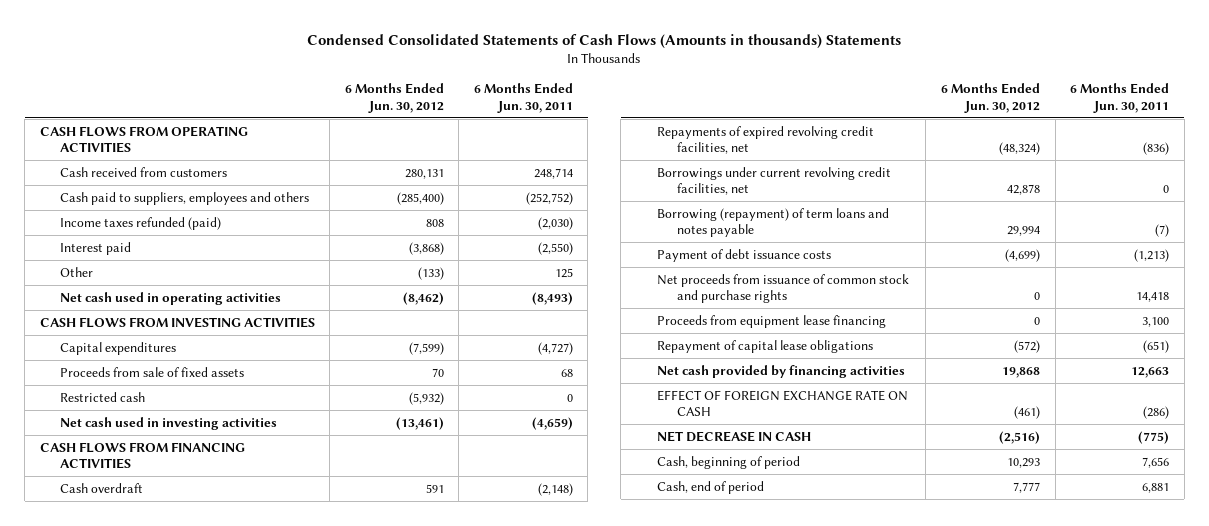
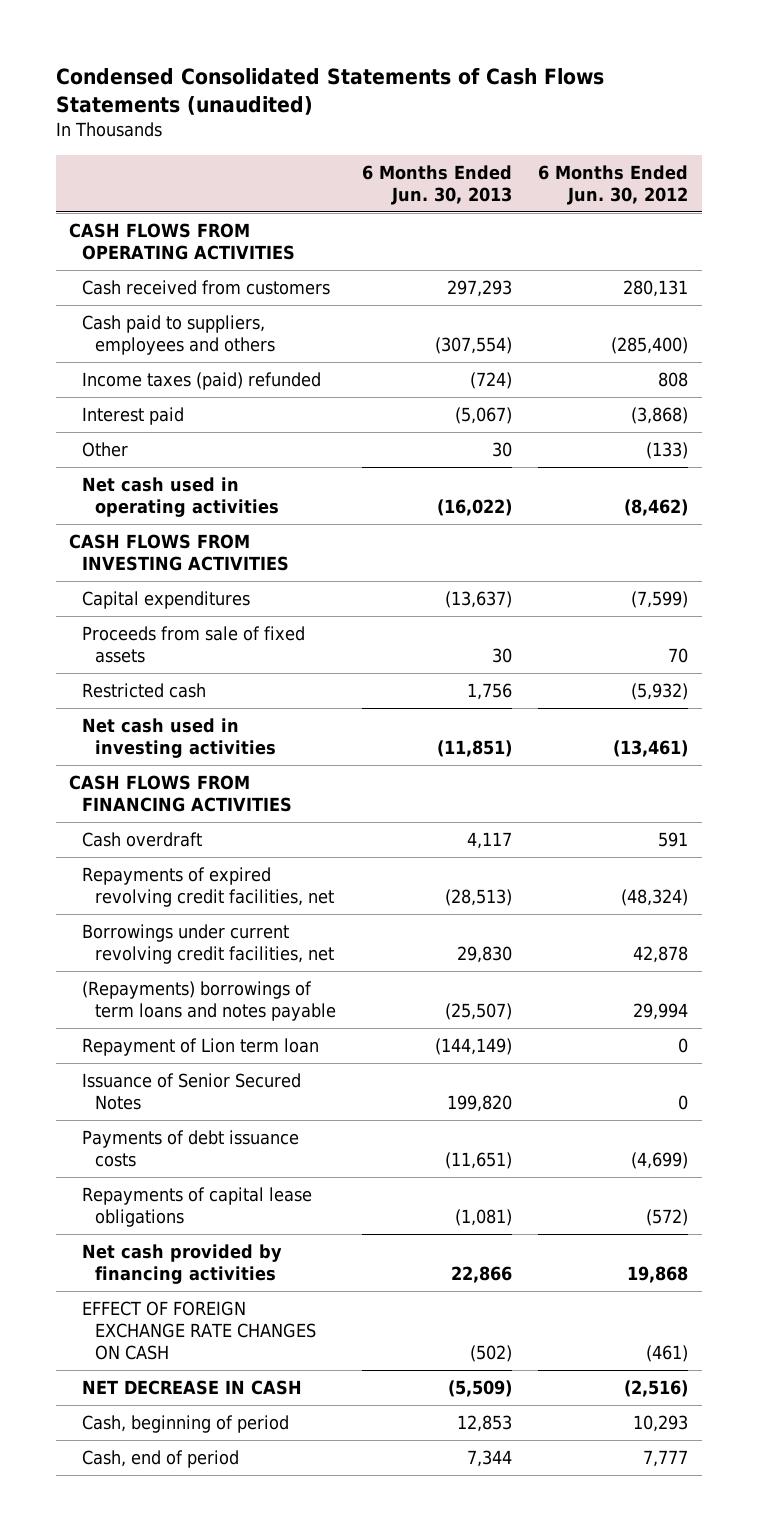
- Condensed Consolidated Statements of Cash Flows (Amounts in thousands) Statements
+ Condensed Consolidated Statements of Cash Flows Statements (unaudited)
- | 6 Months Ended Jun. 30, 2012 | 6 Months Ended Jun. 30, 2011
+ | 6 Months Ended Jun. 30, 2013 | 6 Months Ended Jun. 30, 2012
- Income taxes refunded (paid) | 808 | (2,030)
+ Income taxes (paid) refunded | (724) | 808
- Borrowing (repayment) of term loans and notes payable | 29,994 | (7)
- Payment of debt issuance costs | (4,699) | (1,213)
- Net proceeds from issuance of common stock and purchase rights | 0 | 14,418
- Proceeds from equipment lease financing | 0 | 3,100
- Repayment of capital lease obligations | (572) | (651)
+ (Repayments) borrowings of term loans and notes payable | (25,507) | 29,994
+ Repayment of Lion term loan | (144,149) | 0
+ Issuance of Senior Secured Notes | 199,820 | 0
+ Payments of debt issuance costs | (11,651) | (4,699)
+ Repayments of capital lease obligations | (1,081) | (572)
- EFFECT OF FOREIGN EXCHANGE RATE ON CASH | (461) | (286)
+ EFFECT OF FOREIGN EXCHANGE RATE CHANGES ON CASH | (502) | (461)

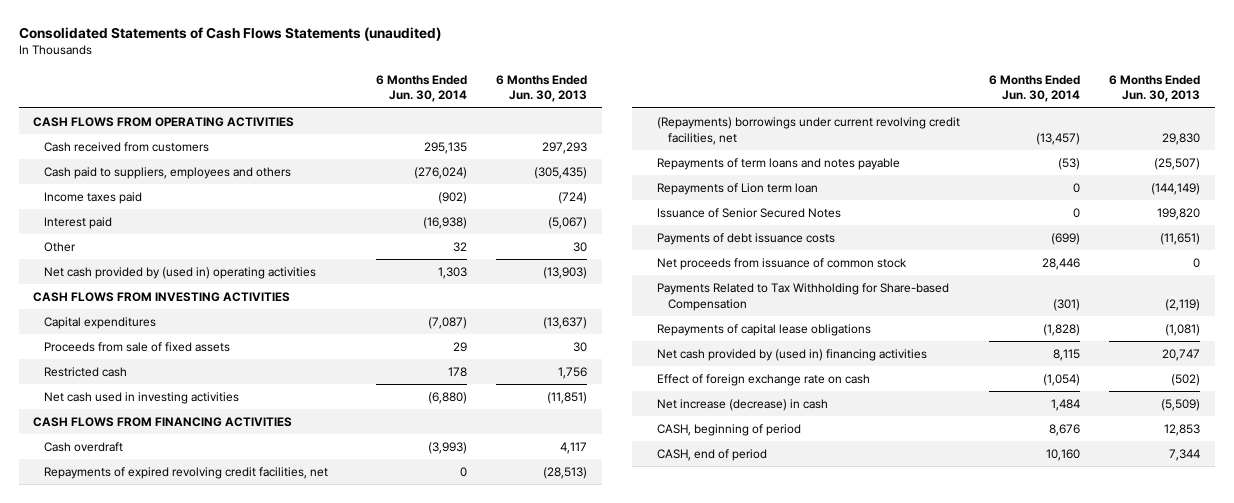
- Condensed Consolidated Statements of Cash Flows Statements (unaudited)
+ Consolidated Statements of Cash Flows Statements (unaudited)
- | 6 Months Ended Jun. 30, 2013 | 6 Months Ended Jun. 30, 2012
+ | 6 Months Ended Jun. 30, 2014 | 6 Months Ended Jun. 30, 2013
- Cash paid to suppliers, employees and others | (307,554) | (285,400)
- Income taxes (paid) refunded | (724) | 808
+ Cash paid to suppliers, employees and others | (276,024) | (305,435)
+ Income taxes paid | (902) | (724)
- Net cash used in operating activities | (16,022) | (8,462)
+ Net cash provided by (used in) operating activities | 1,303 | (13,903)
- Borrowings under current revolving credit facilities, net | 29,830 | 42,878
- (Repayments) borrowings of term loans and notes payable | (25,507) | 29,994
- Repayment of Lion term loan | (144,149) | 0
+ (Repayments) borrowings under current revolving credit facilities, net | (13,457) | 29,830
+ Repayments of term loans and notes payable | (53) | (25,507)
+ Repayments of Lion term loan | 0 | (144,149)
+ Net proceeds from issuance of common stock | 28,446 | 0
+ Payments Related to Tax Withholding for Share-based Compensation | (301) | (2,119)
- Net cash provided by financing activities | 22,866 | 19,868
- EFFECT OF FOREIGN EXCHANGE RATE CHANGES ON CASH | (502) | (461)
- NET DECREASE IN CASH | (5,509) | (2,516)
- Cash, beginning of period | 12,853 | 10,293
- Cash, end of period | 7,344 | 7,777
+ Net cash provided by (used in) financing activities | 8,115 | 20,747
+ Effect of foreign exchange rate on cash | (1,054) | (502)
+ Net increase (decrease) in cash | 1,484 | (5,509)
+ CASH, beginning of period | 8,676 | 12,853
+ CASH, end of period | 10,160 | 7,344

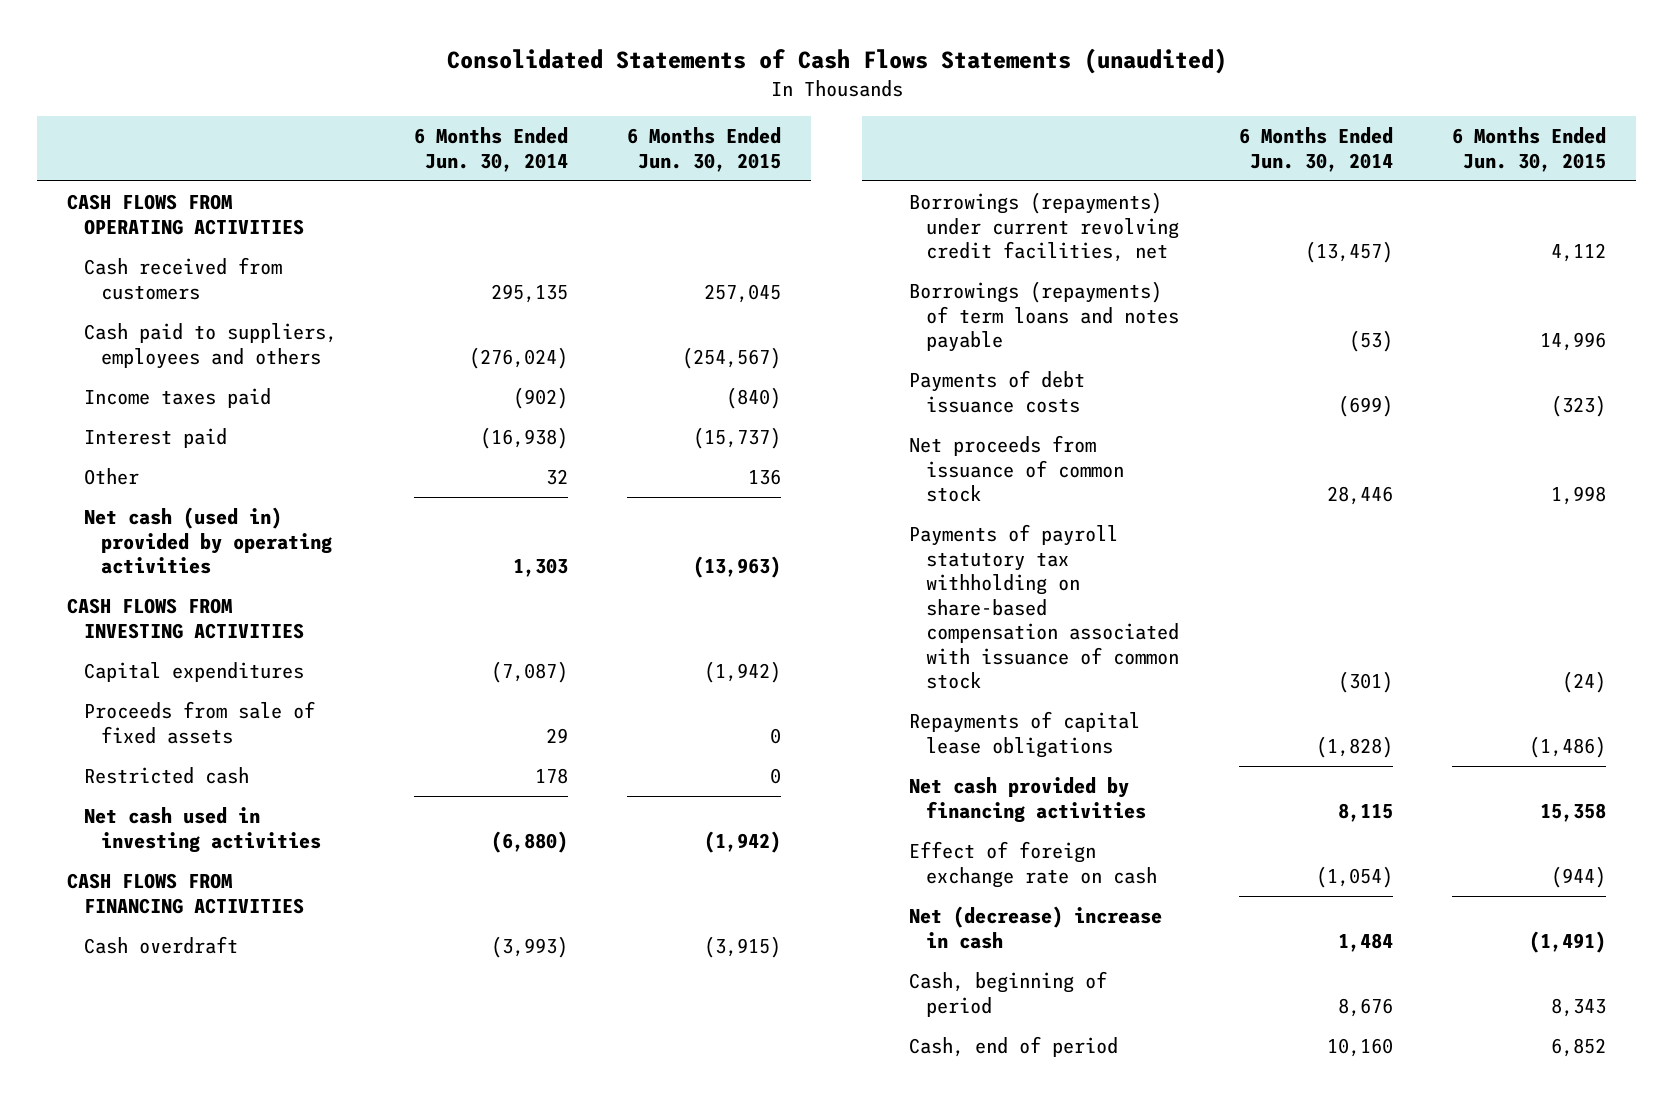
- | 6 Months Ended Jun. 30, 2014 | 6 Months Ended Jun. 30, 2013
+ | 6 Months Ended Jun. 30, 2014 | 6 Months Ended Jun. 30, 2015
- Net cash provided by (used in) operating activities | 1,303 | (13,903)
+ Net cash (used in) provided by operating activities | 1,303 | (13,963)
- Repayments of expired revolving credit facilities, net | 0 | (28,513)
- (Repayments) borrowings under current revolving credit facilities, net | (13,457) | 29,830
- Repayments of term loans and notes payable | (53) | (25,507)
- Repayments of Lion term loan | 0 | (144,149)
- Issuance of Senior Secured Notes | 0 | 199,820
+ Borrowings (repayments) under current revolving credit facilities, net | (13,457) | 4,112
+ Borrowings (repayments) of term loans and notes payable | (53) | 14,996
- Payments Related to Tax Withholding for Share-based Compensation | (301) | (2,119)
+ Payments of payroll statutory tax withholding on share-based compensation associated with issuance of common stock | (301) | (24)
- Net cash provided by (used in) financing activities | 8,115 | 20,747
+ Net cash provided by financing activities | 8,115 | 15,358
- Net increase (decrease) in cash | 1,484 | (5,509)
- CASH, beginning of period | 8,676 | 12,853
- CASH, end of period | 10,160 | 7,344
+ Net (decrease) increase in cash | 1,484 | (1,491)
+ Cash, beginning of period | 8,676 | 8,343
+ Cash, end of period | 10,160 | 6,852

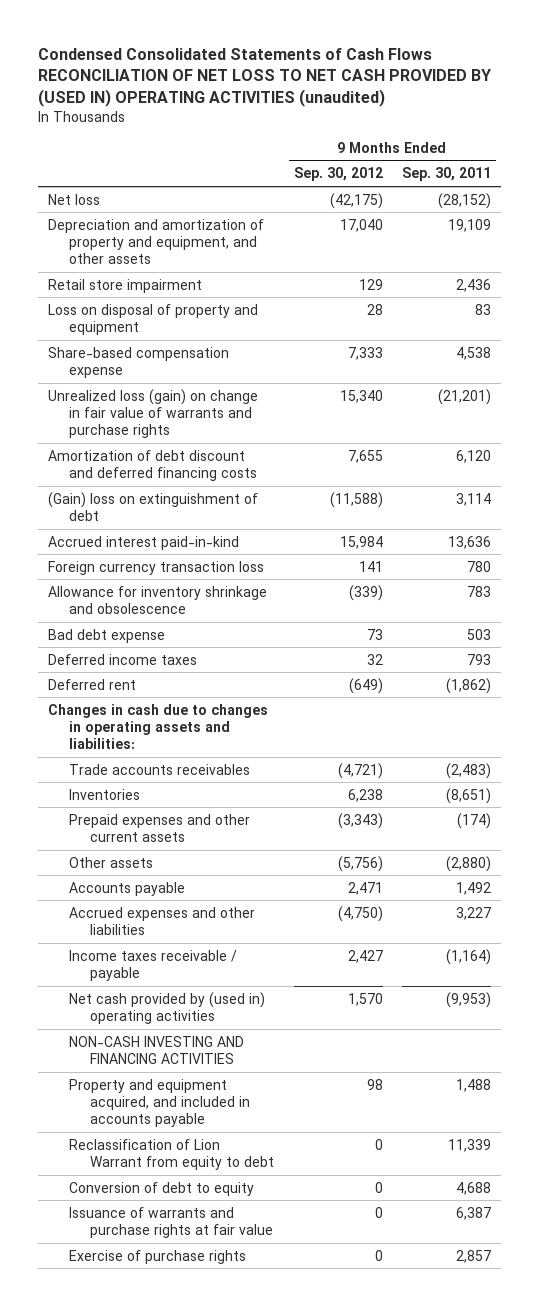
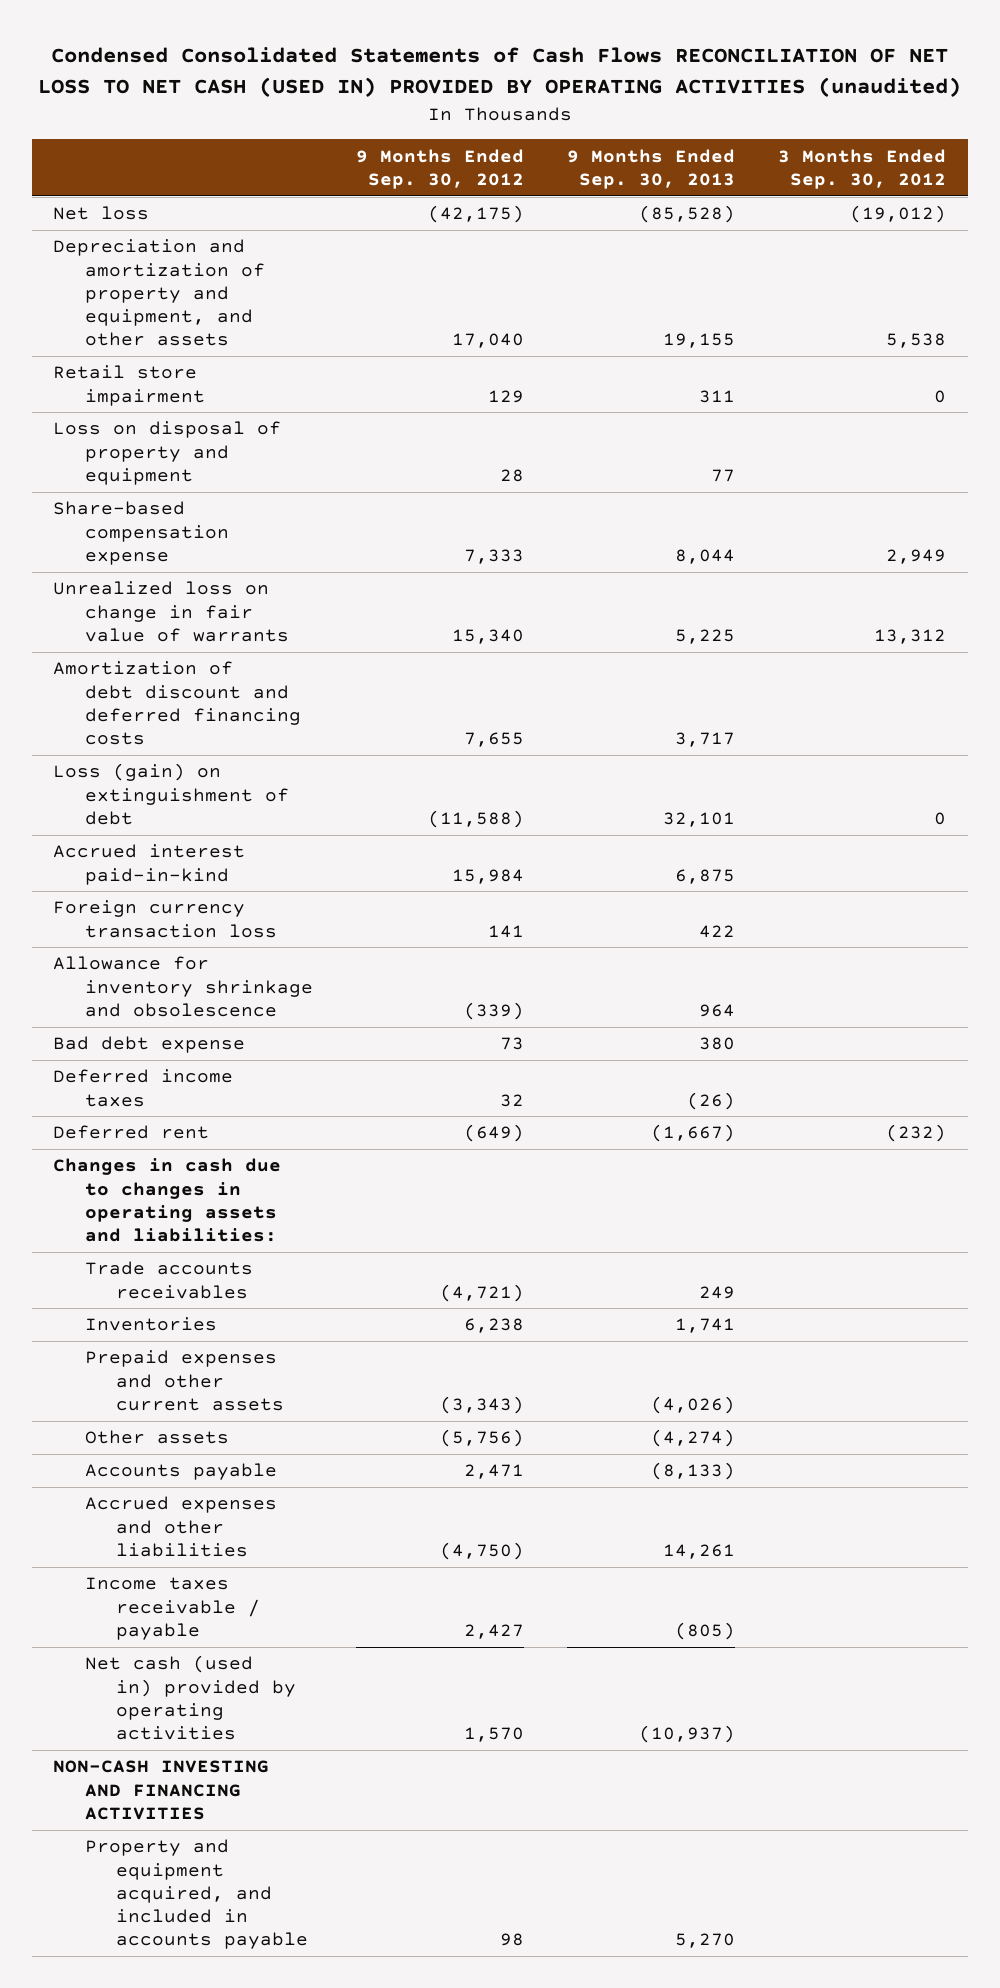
- Condensed Consolidated Statements of Cash Flows RECONCILIATION OF NET LOSS TO NET CASH PROVIDED BY (USED IN) OPERATING ACTIVITIES (unaudited)
+ Condensed Consolidated Statements of Cash Flows RECONCILIATION OF NET LOSS TO NET CASH (USED IN) PROVIDED BY OPERATING ACTIVITIES (unaudited)
- | 9 Months Ended Sep. 30, 2012 | 9 Months Ended Sep. 30, 2011
+ | 9 Months Ended Sep. 30, 2012 | 9 Months Ended Sep. 30, 2013 | 3 Months Ended Sep. 30, 2012
- Unrealized loss (gain) on change in fair value of warrants and purchase rights | 15,340 | (21,201)
+ Unrealized loss on change in fair value of warrants | 15,340 | 5,225 | 13,312
- (Gain) loss on extinguishment of debt | (11,588) | 3,114
+ Loss (gain) on extinguishment of debt | (11,588) | 32,101 | 0
- Net cash provided by (used in) operating activities | 1,570 | (9,953)
+ Net cash (used in) provided by operating activities | 1,570 | (10,937) |
- Reclassification of Lion Warrant from equity to debt | 0 | 11,339
- Conversion of debt to equity | 0 | 4,688
- Issuance of warrants and purchase rights at fair value | 0 | 6,387
- Exercise of purchase rights | 0 | 2,857

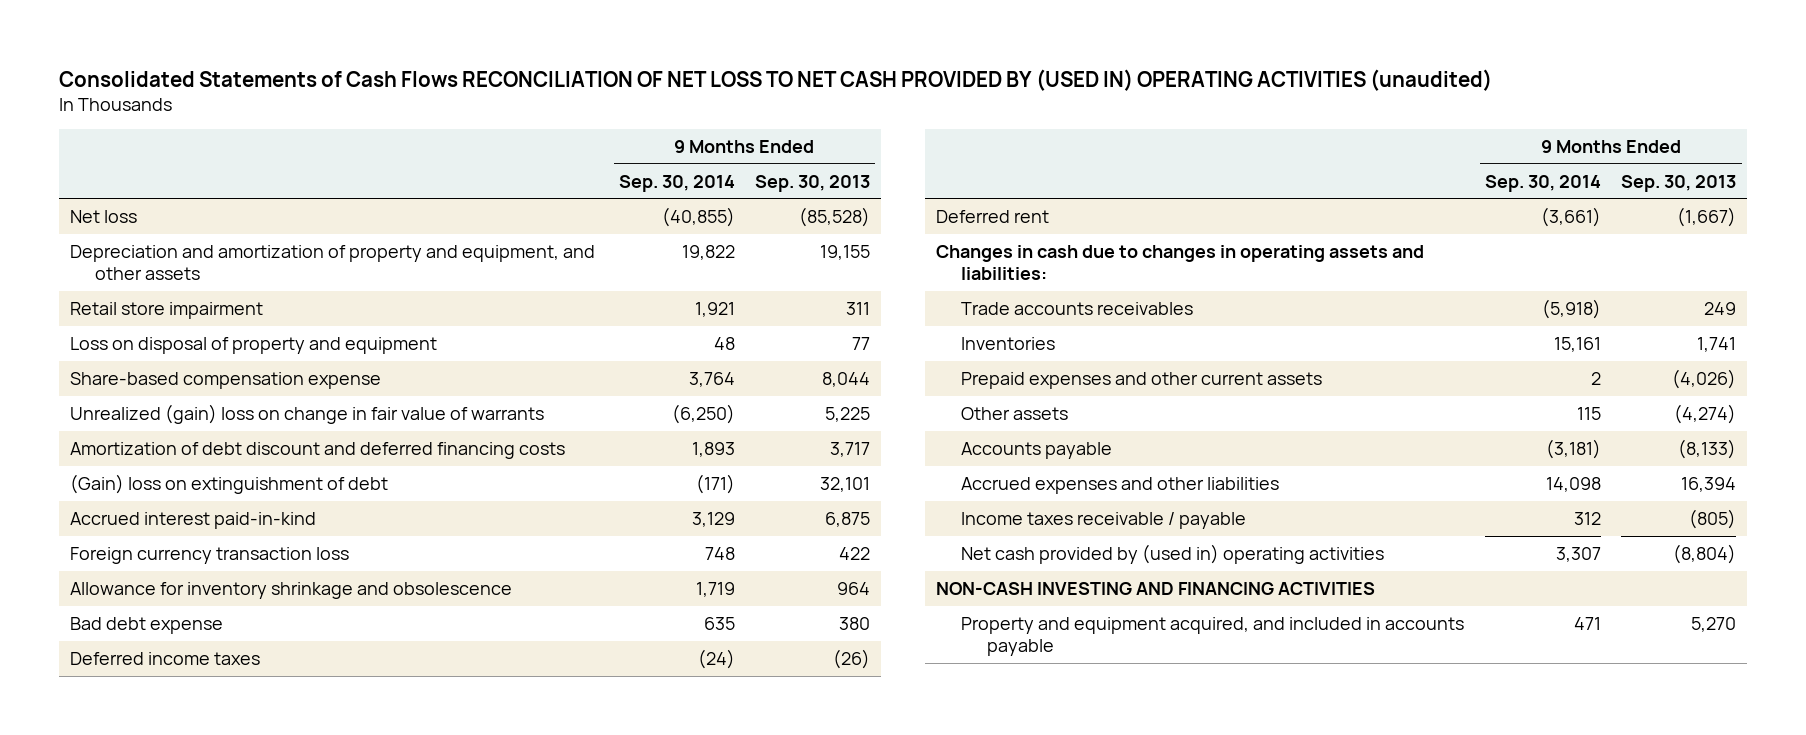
- Condensed Consolidated Statements of Cash Flows RECONCILIATION OF NET LOSS TO NET CASH (USED IN) PROVIDED BY OPERATING ACTIVITIES (unaudited)
+ Consolidated Statements of Cash Flows RECONCILIATION OF NET LOSS TO NET CASH PROVIDED BY (USED IN) OPERATING ACTIVITIES (unaudited)
- | 9 Months Ended Sep. 30, 2012 | 9 Months Ended Sep. 30, 2013 | 3 Months Ended Sep. 30, 2012
+ | 9 Months Ended Sep. 30, 2014 | 9 Months Ended Sep. 30, 2013
- Unrealized loss on change in fair value of warrants | 15,340 | 5,225 | 13,312
+ Unrealized (gain) loss on change in fair value of warrants | (6,250) | 5,225
- Loss (gain) on extinguishment of debt | (11,588) | 32,101 | 0
+ (Gain) loss on extinguishment of debt | (171) | 32,101
- Accrued expenses and other liabilities | (4,750) | 14,261 |
+ Accrued expenses and other liabilities | 14,098 | 16,394
- Net cash (used in) provided by operating activities | 1,570 | (10,937) |
+ Net cash provided by (used in) operating activities | 3,307 | (8,804)

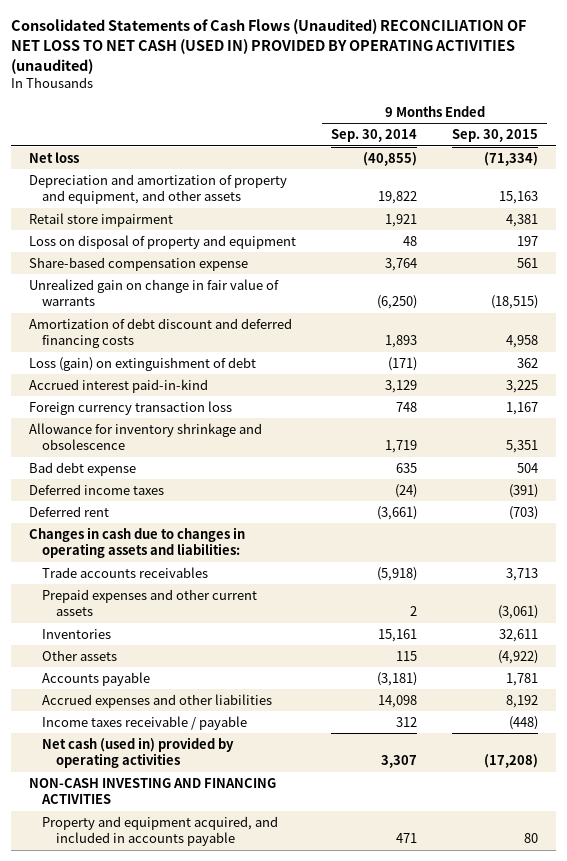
- Consolidated Statements of Cash Flows RECONCILIATION OF NET LOSS TO NET CASH PROVIDED BY (USED IN) OPERATING ACTIVITIES (unaudited)
+ Consolidated Statements of Cash Flows (Unaudited) RECONCILIATION OF NET LOSS TO NET CASH (USED IN) PROVIDED BY OPERATING ACTIVITIES (unaudited)
- | 9 Months Ended Sep. 30, 2014 | 9 Months Ended Sep. 30, 2013
+ | 9 Months Ended Sep. 30, 2014 | 9 Months Ended Sep. 30, 2015
- Unrealized (gain) loss on change in fair value of warrants | (6,250) | 5,225
+ Unrealized gain on change in fair value of warrants | (6,250) | (18,515)
- (Gain) loss on extinguishment of debt | (171) | 32,101
+ Loss (gain) on extinguishment of debt | (171) | 362
moved down: Inventories | 15,161 | 32,611
- Net cash provided by (used in) operating activities | 3,307 | (8,804)
+ Net cash (used in) provided by operating activities | 3,307 | (17,208)

